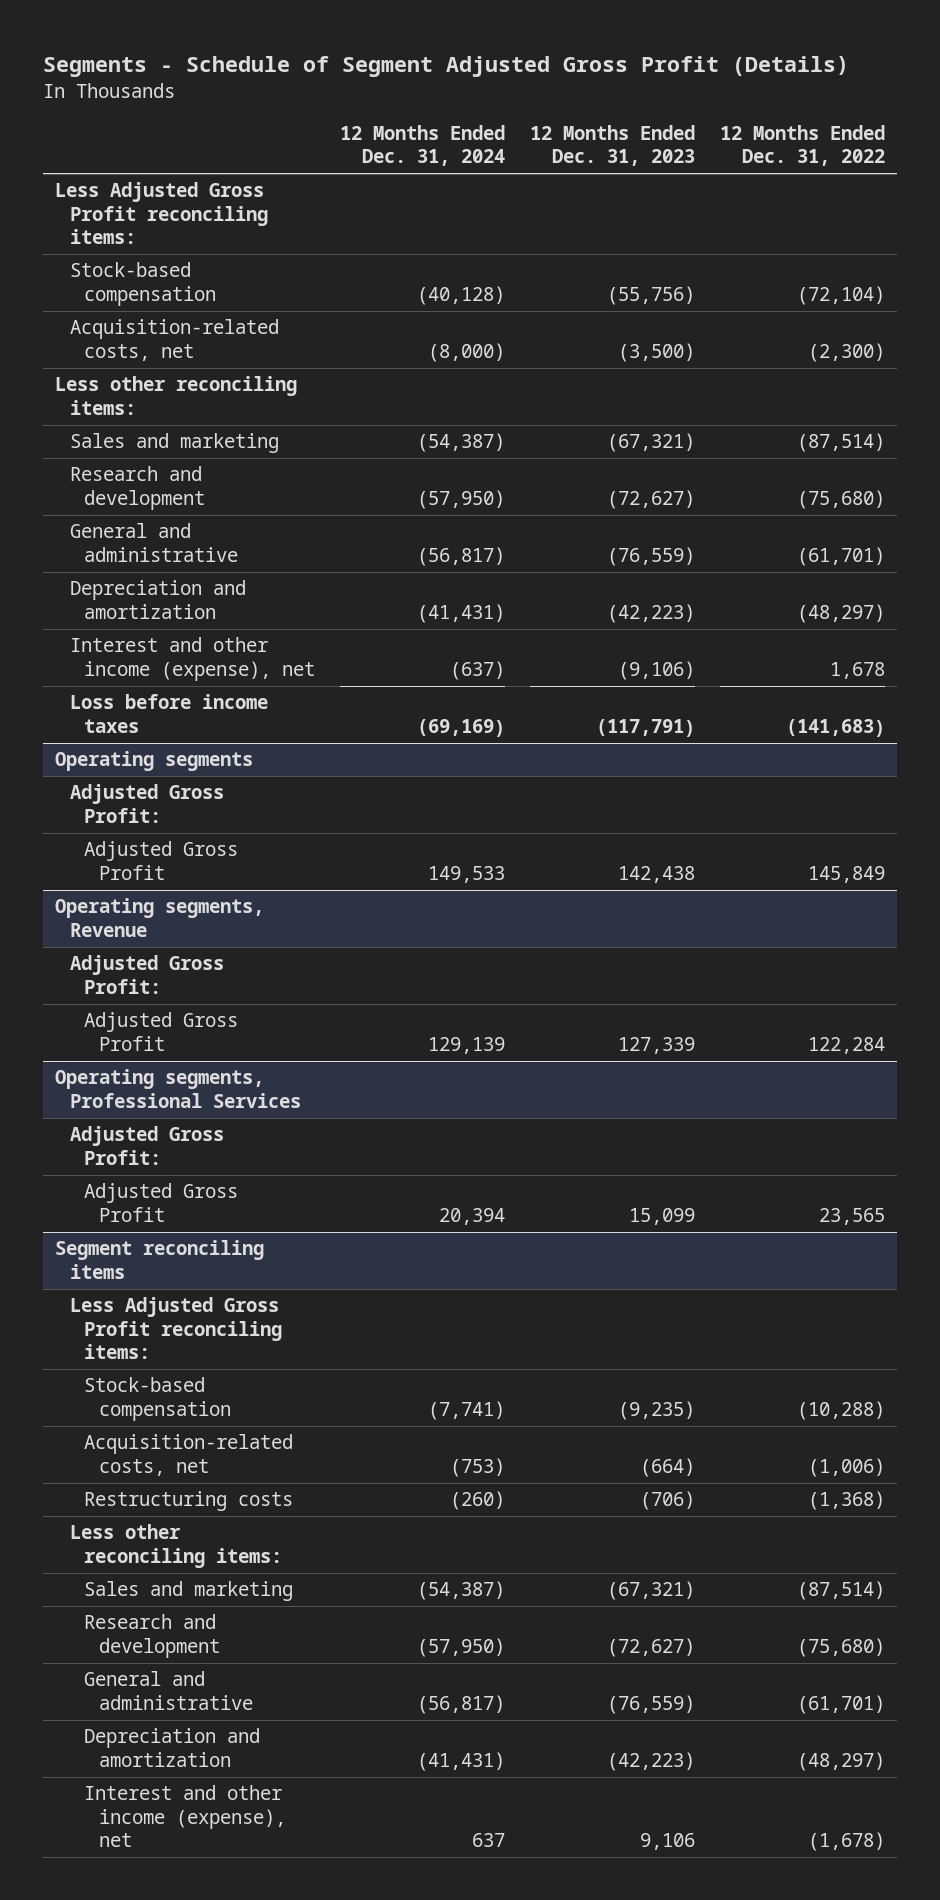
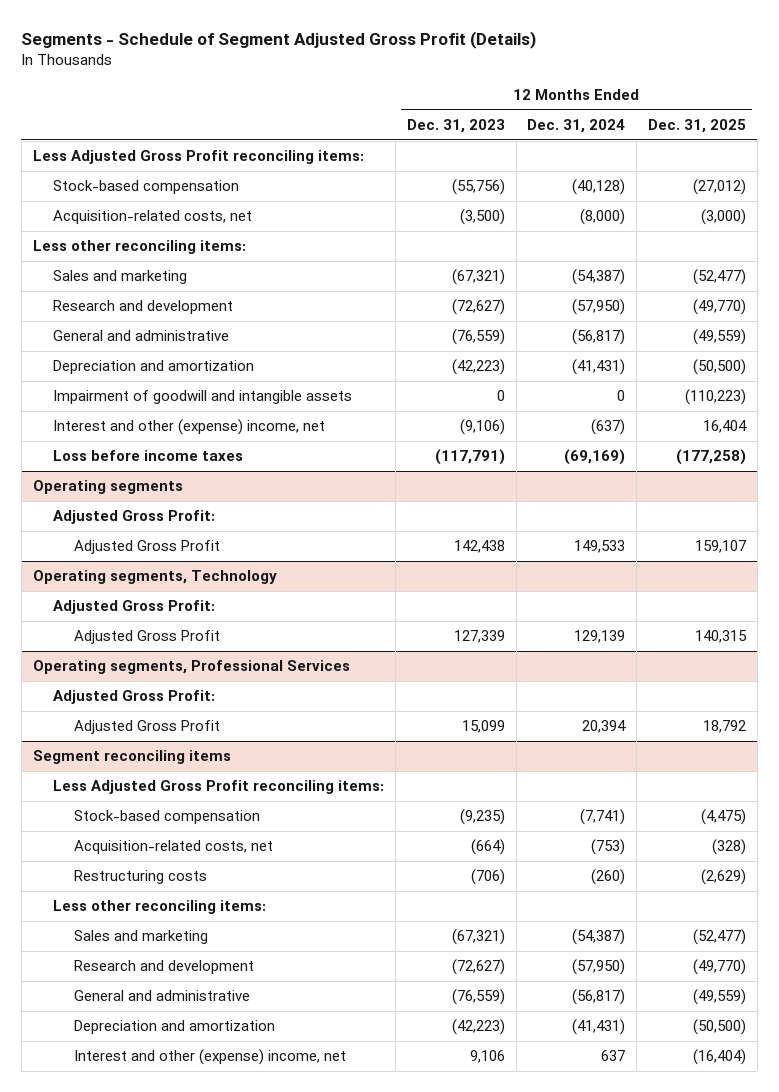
- | 12 Months Ended Dec. 31, 2024 | 12 Months Ended Dec. 31, 2023 | 12 Months Ended Dec. 31, 2022
+ | 12 Months Ended Dec. 31, 2023 | 12 Months Ended Dec. 31, 2024 | 12 Months Ended Dec. 31, 2025
- Interest and other income (expense), net | (637) | (9,106) | 1,678
+ Impairment of goodwill and intangible assets | 0 | 0 | (110,223)
+ Interest and other (expense) income, net | (9,106) | (637) | 16,404
- Operating segments, Revenue
+ Operating segments, Technology
@ Segment reconciling items
- Interest and other income (expense), net | 637 | 9,106 | (1,678)
+ Interest and other (expense) income, net | 9,106 | 637 | (16,404)

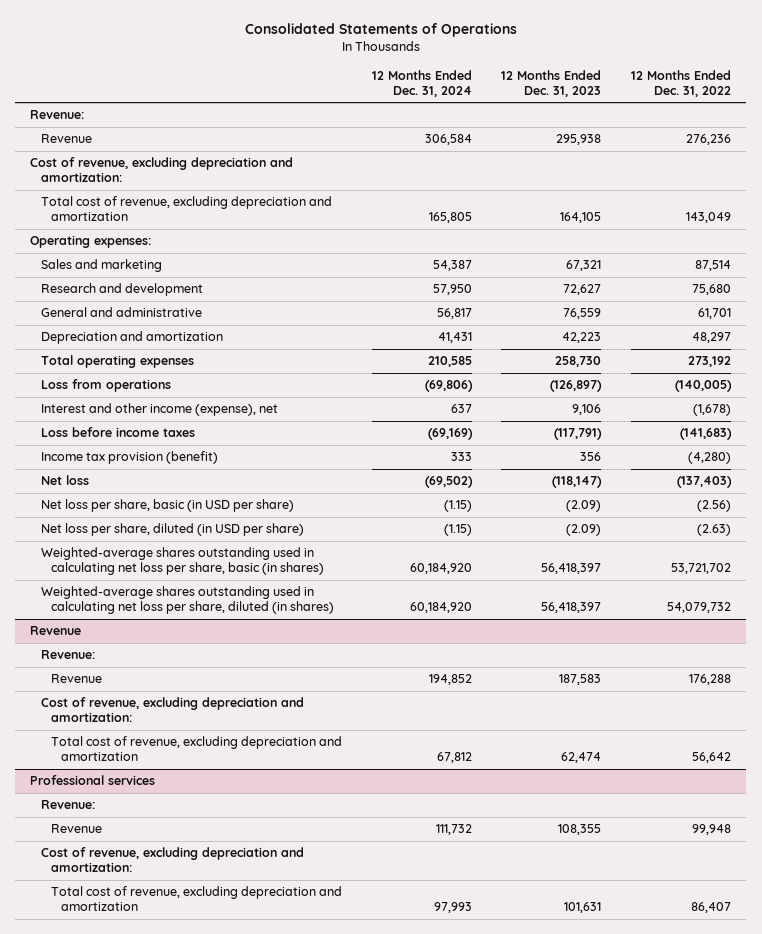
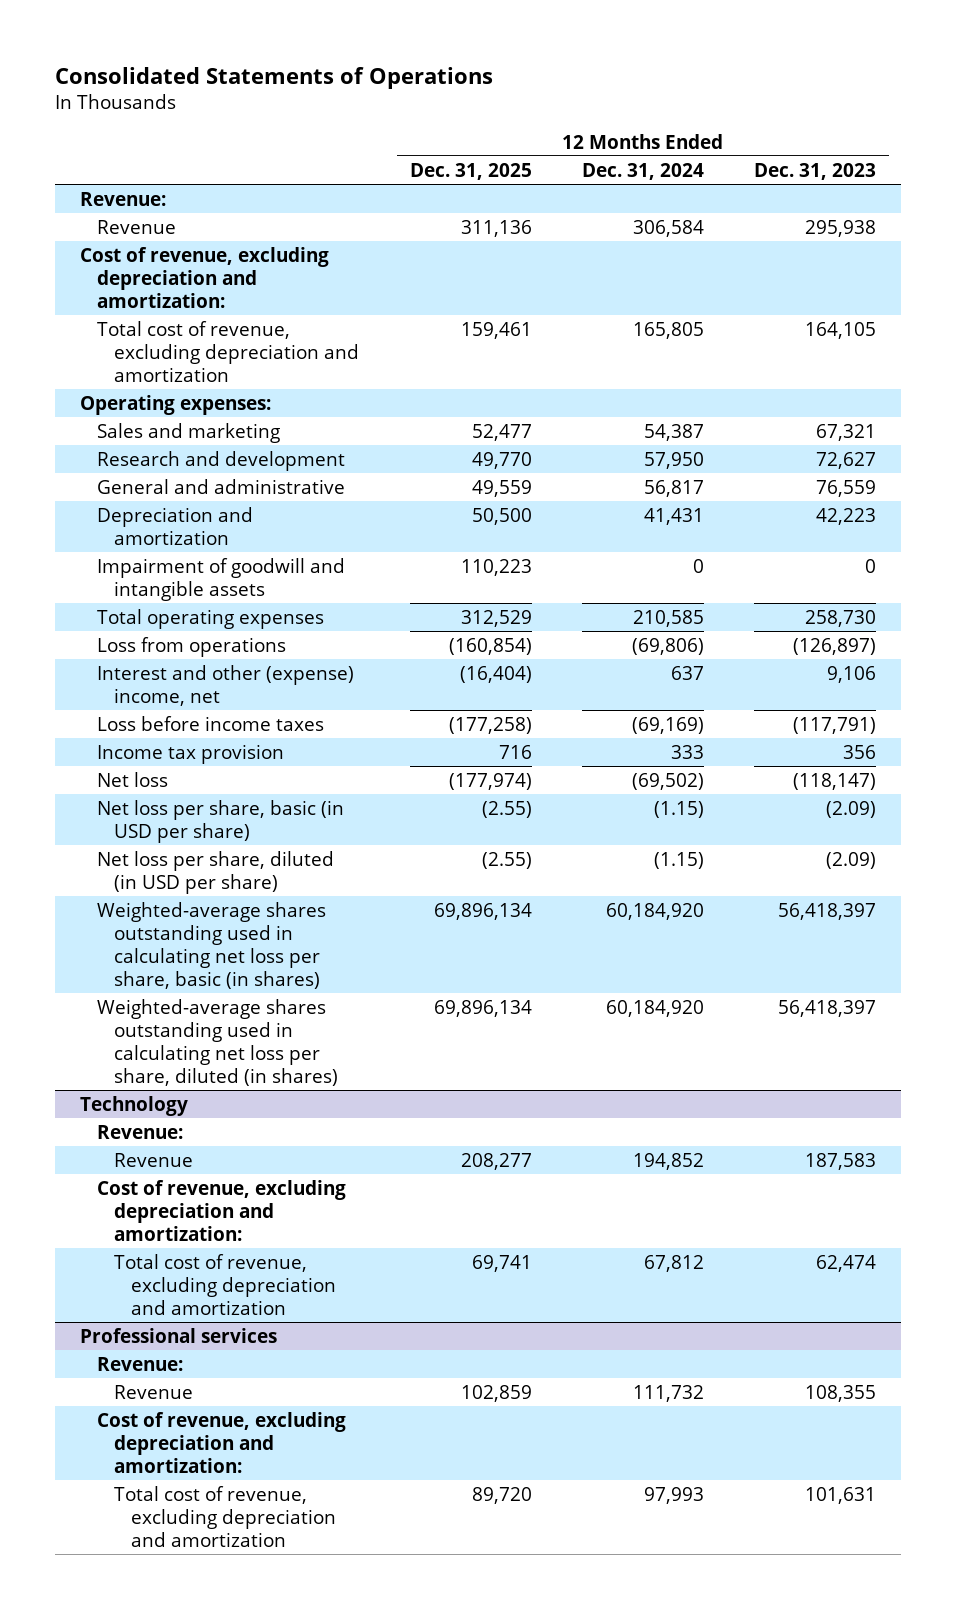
- | 12 Months Ended Dec. 31, 2024 | 12 Months Ended Dec. 31, 2023 | 12 Months Ended Dec. 31, 2022
+ | 12 Months Ended Dec. 31, 2025 | 12 Months Ended Dec. 31, 2024 | 12 Months Ended Dec. 31, 2023
+ Impairment of goodwill and intangible assets | 110,223 | 0 | 0
- Interest and other income (expense), net | 637 | 9,106 | (1,678)
+ Interest and other (expense) income, net | (16,404) | 637 | 9,106
- Income tax provision (benefit) | 333 | 356 | (4,280)
+ Income tax provision | 716 | 333 | 356
- Revenue
+ Technology

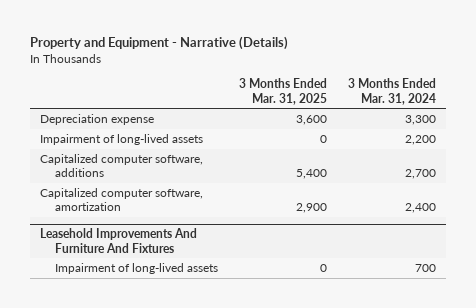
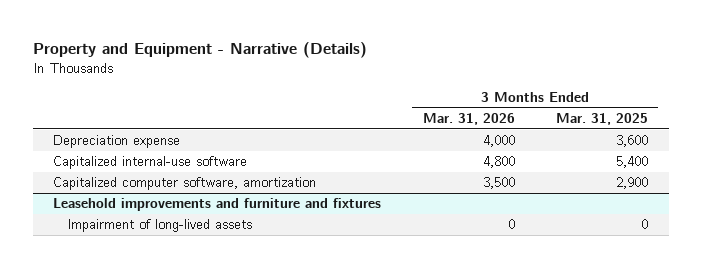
- | 3 Months Ended Mar. 31, 2025 | 3 Months Ended Mar. 31, 2024
+ | 3 Months Ended Mar. 31, 2026 | 3 Months Ended Mar. 31, 2025
- Impairment of long-lived assets | 0 | 2,200
- Capitalized computer software, additions | 5,400 | 2,700
+ Capitalized internal-use software | 4,800 | 5,400
- Leasehold Improvements And Furniture And Fixtures
+ Leasehold improvements and furniture and fixtures

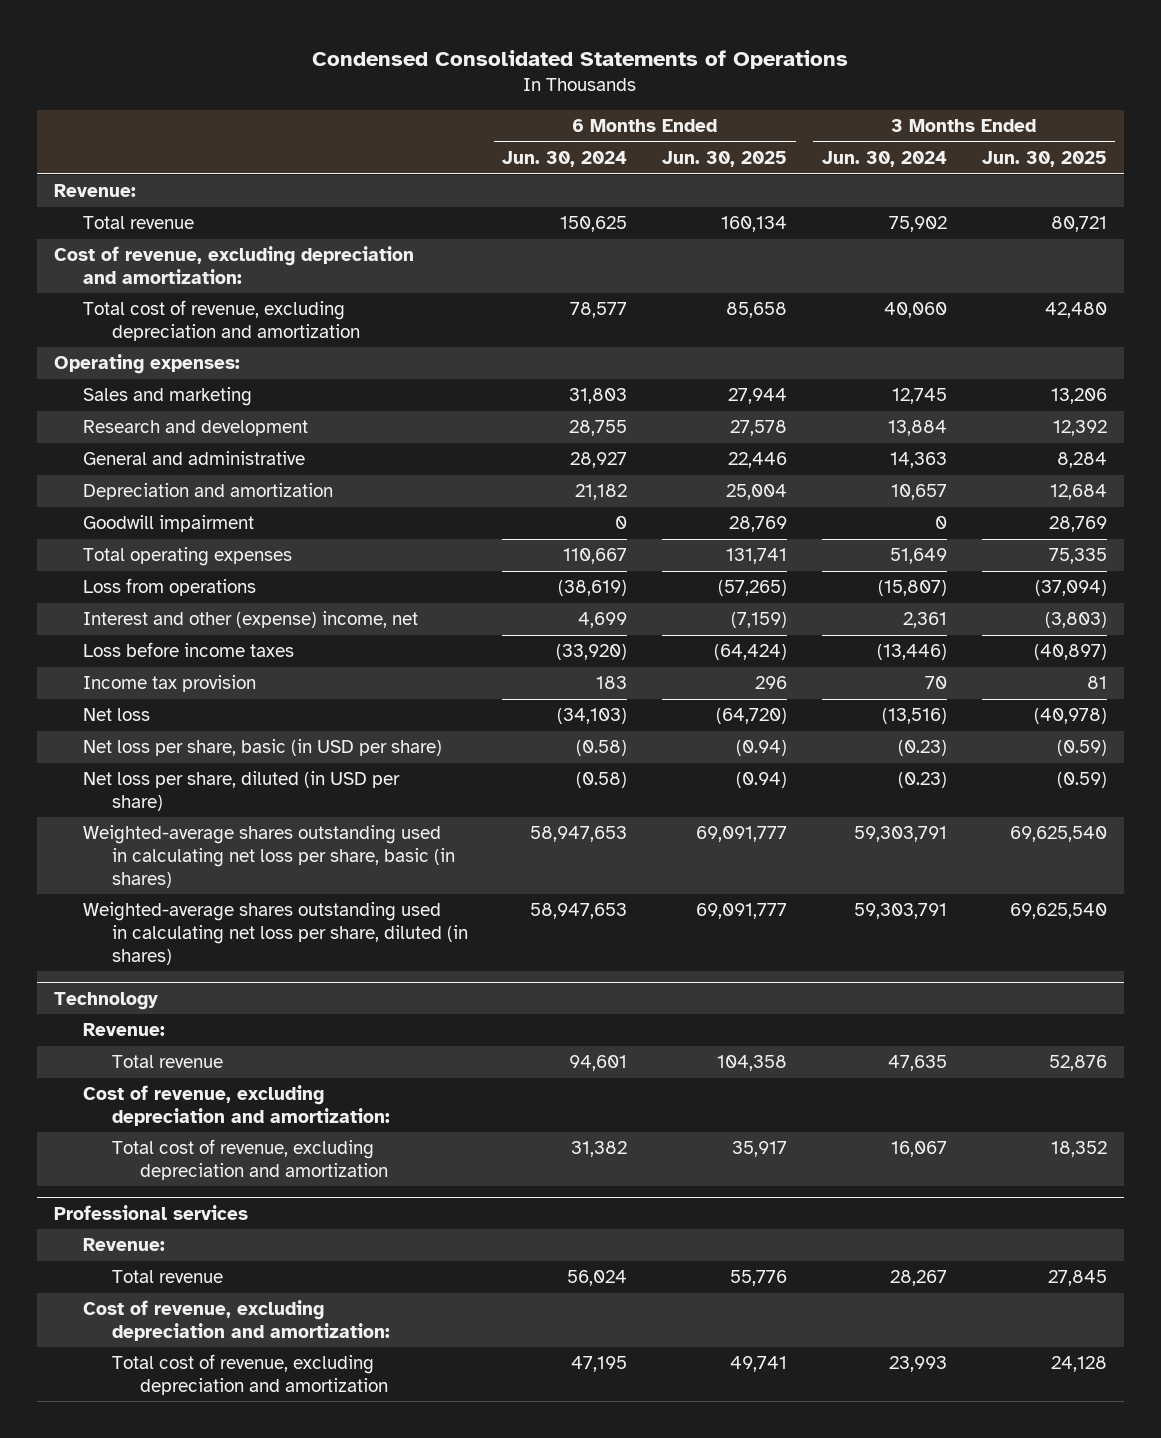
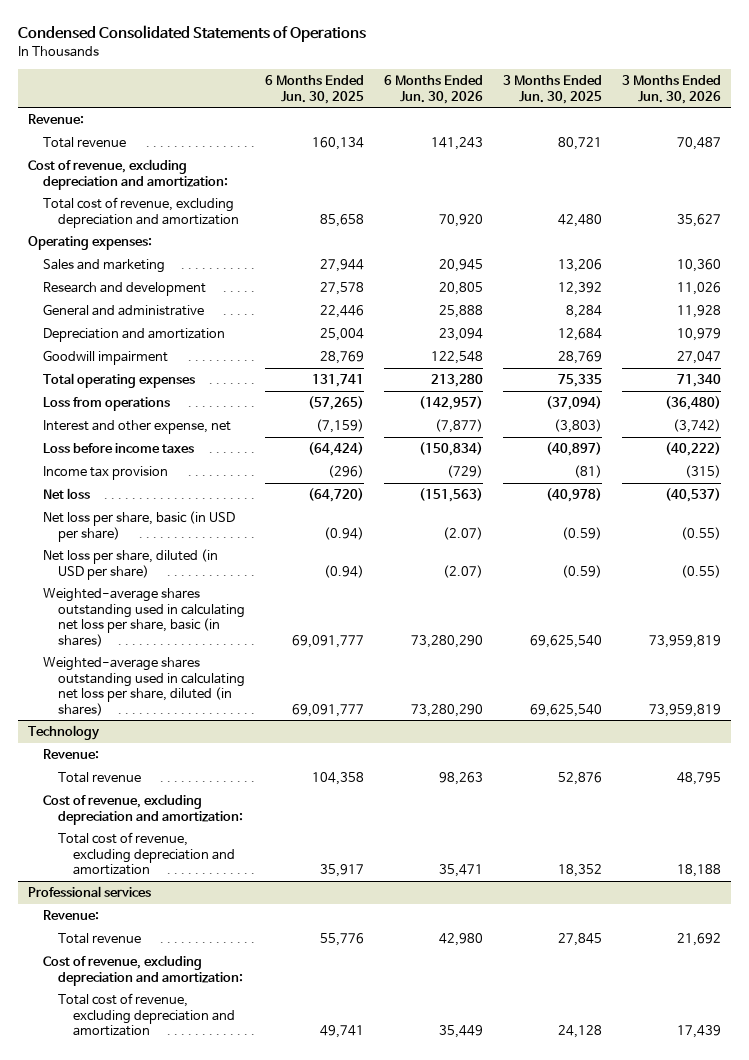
- | 6 Months Ended Jun. 30, 2024 | 6 Months Ended Jun. 30, 2025 | 3 Months Ended Jun. 30, 2024 | 3 Months Ended Jun. 30, 2025
+ | 6 Months Ended Jun. 30, 2025 | 6 Months Ended Jun. 30, 2026 | 3 Months Ended Jun. 30, 2025 | 3 Months Ended Jun. 30, 2026
- Interest and other (expense) income, net | 4,699 | (7,159) | 2,361 | (3,803)
+ Interest and other expense, net | (7,159) | (7,877) | (3,803) | (3,742)
- Income tax provision | 183 | 296 | 70 | 81
+ Income tax provision | (296) | (729) | (81) | (315)

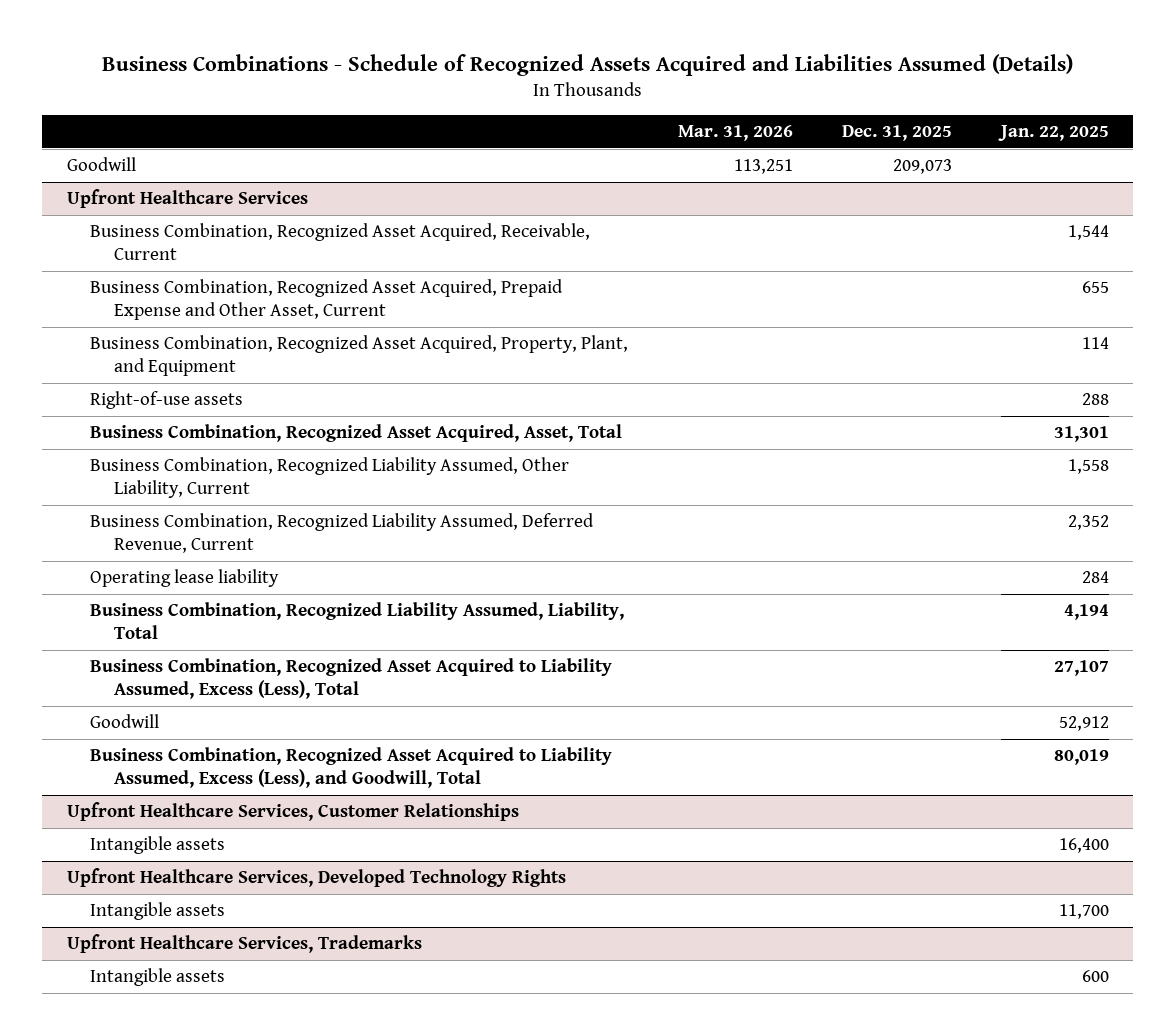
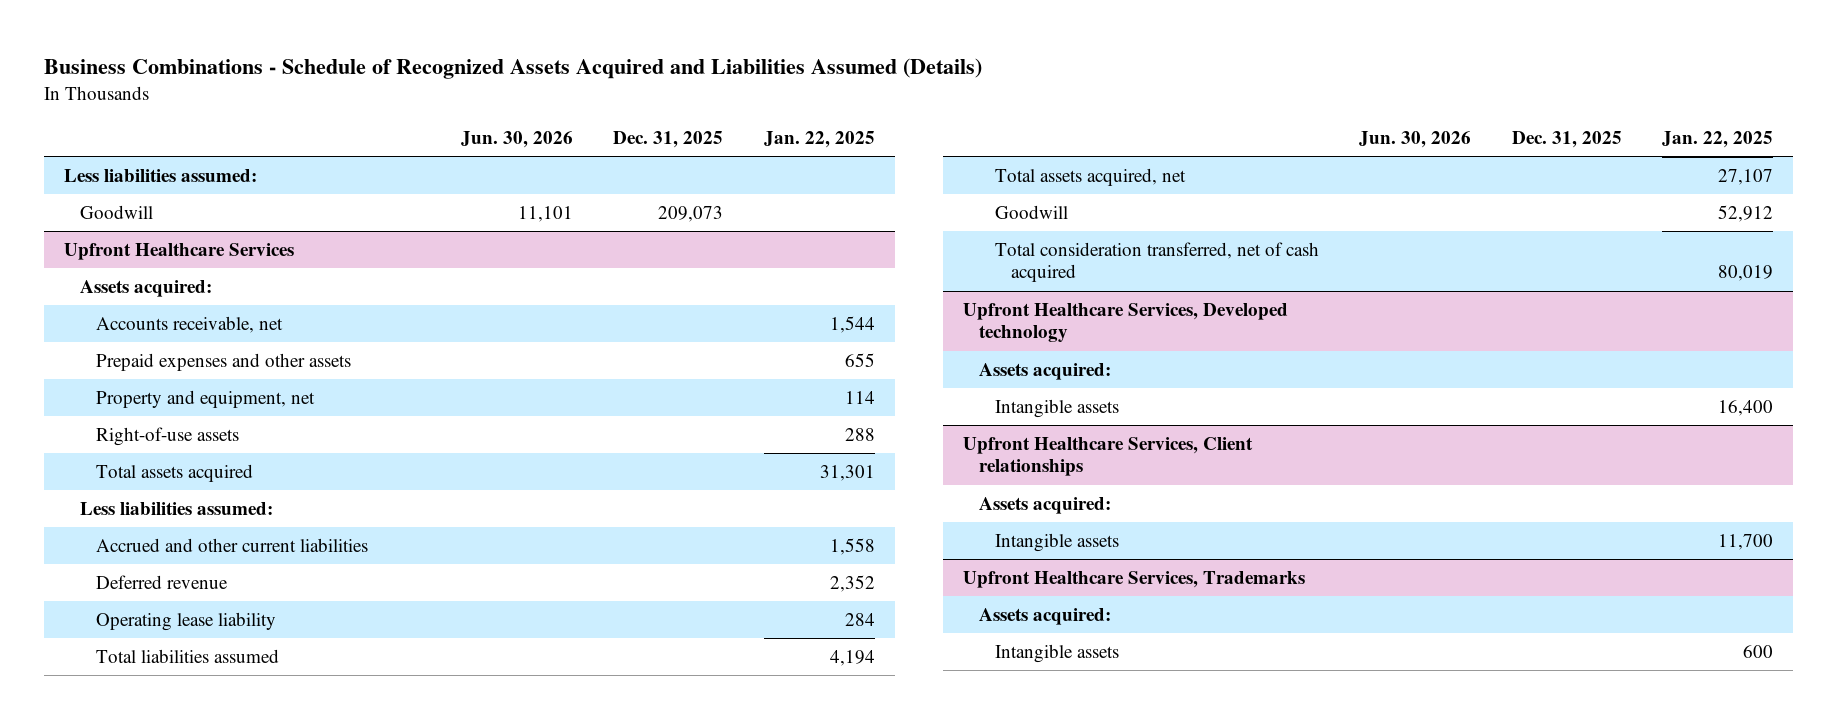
- | Mar. 31, 2026 | Dec. 31, 2025 | Jan. 22, 2025
+ | Jun. 30, 2026 | Dec. 31, 2025 | Jan. 22, 2025
+ Less liabilities assumed:
@ Upfront Healthcare Services
- Business Combination, Recognized Asset Acquired, Receivable, Current | | | 1,544
- Business Combination, Recognized Asset Acquired, Prepaid Expense and Other Asset, Current | | | 655
- Business Combination, Recognized Asset Acquired, Property, Plant, and Equipment | | | 114
+ Assets acquired:
+ Accounts receivable, net | | | 1,544
+ Prepaid expenses and other assets | | | 655
+ Property and equipment, net | | | 114
- Business Combination, Recognized Asset Acquired, Asset, Total | | | 31,301
- Business Combination, Recognized Liability Assumed, Other Liability, Current | | | 1,558
- Business Combination, Recognized Liability Assumed, Deferred Revenue, Current | | | 2,352
+ Total assets acquired | | | 31,301
+ Less liabilities assumed:
+ Accrued and other current liabilities | | | 1,558
+ Deferred revenue | | | 2,352
- Business Combination, Recognized Liability Assumed, Liability, Total | | | 4,194
- Business Combination, Recognized Asset Acquired to Liability Assumed, Excess (Less), Total | | | 27,107
+ Total liabilities assumed | | | 4,194
+ Total assets acquired, net | | | 27,107
- Business Combination, Recognized Asset Acquired to Liability Assumed, Excess (Less), and Goodwill, Total | | | 80,019
- Upfront Healthcare Services, Customer Relationships
@ Upfront Healthcare Services
+ Total consideration transferred, net of cash acquired | | | 80,019
+ Upfront Healthcare Services, Developed technology
+ Assets acquired:
- Upfront Healthcare Services, Developed Technology Rights
+ Upfront Healthcare Services, Client relationships
+ Assets acquired:
@ Upfront Healthcare Services, Trademarks
+ Assets acquired:

